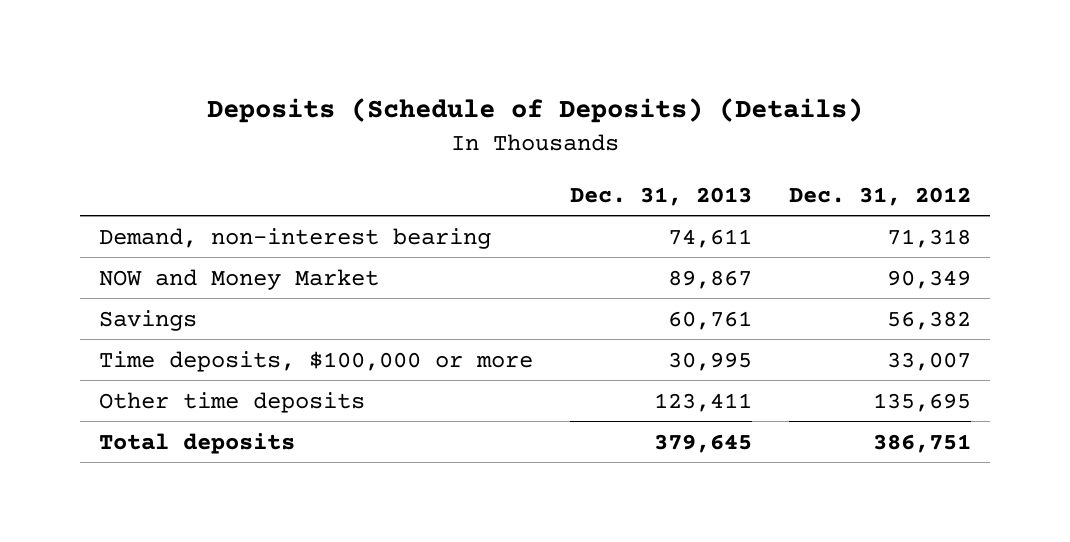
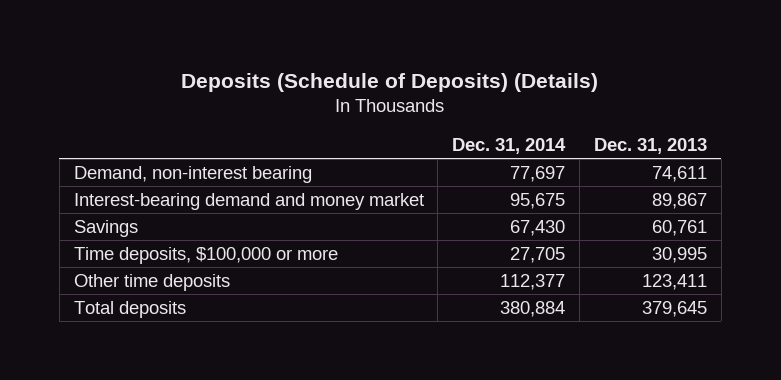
- | Dec. 31, 2013 | Dec. 31, 2012
+ | Dec. 31, 2014 | Dec. 31, 2013
- NOW and Money Market | 89,867 | 90,349
+ Interest-bearing demand and money market | 95,675 | 89,867

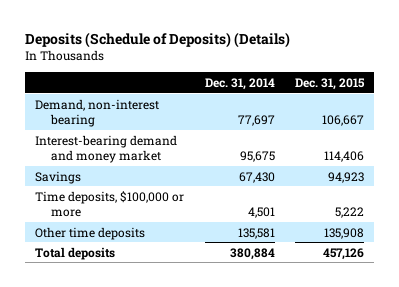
- | Dec. 31, 2014 | Dec. 31, 2013
+ | Dec. 31, 2014 | Dec. 31, 2015
- Time deposits, $100,000 or more | 27,705 | 30,995
- Other time deposits | 112,377 | 123,411
+ Time deposits, $100,000 or more | 4,501 | 5,222
+ Other time deposits | 135,581 | 135,908

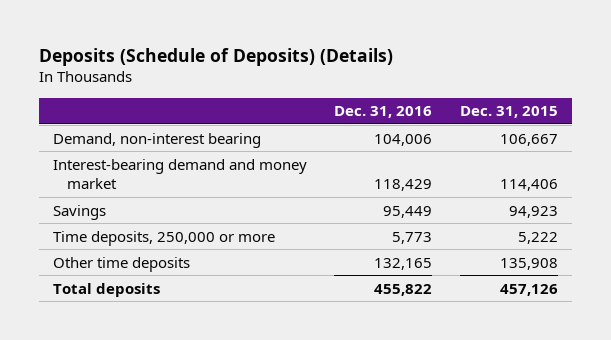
- | Dec. 31, 2014 | Dec. 31, 2015
+ | Dec. 31, 2016 | Dec. 31, 2015
- Time deposits, $100,000 or more | 4,501 | 5,222
+ Time deposits, 250,000 or more | 5,773 | 5,222

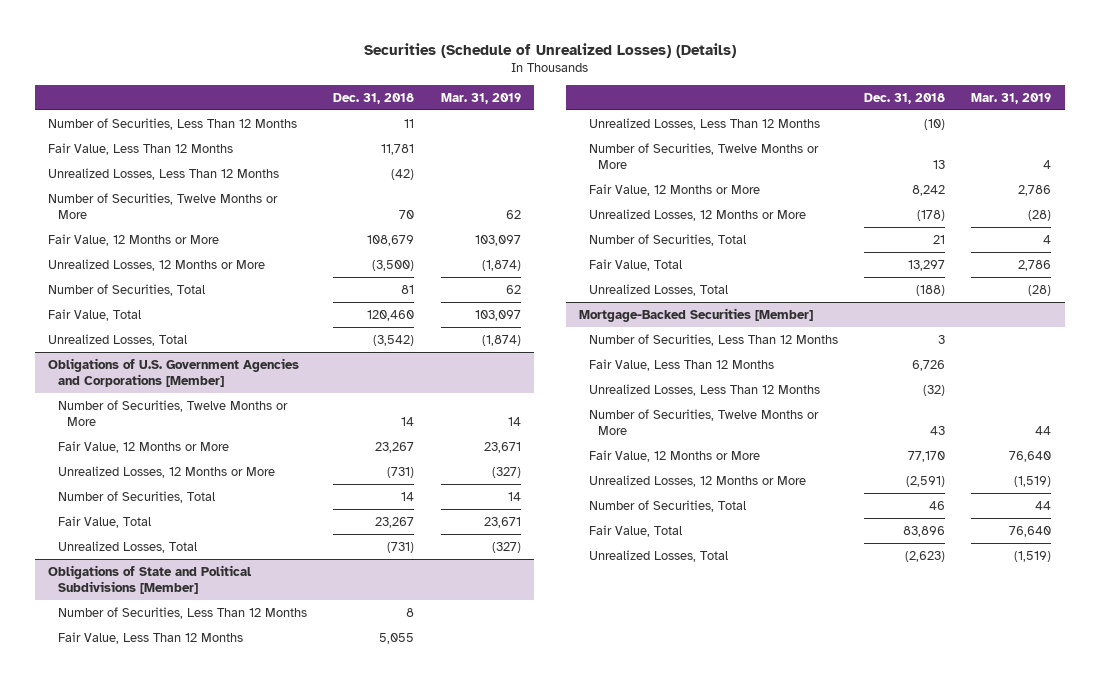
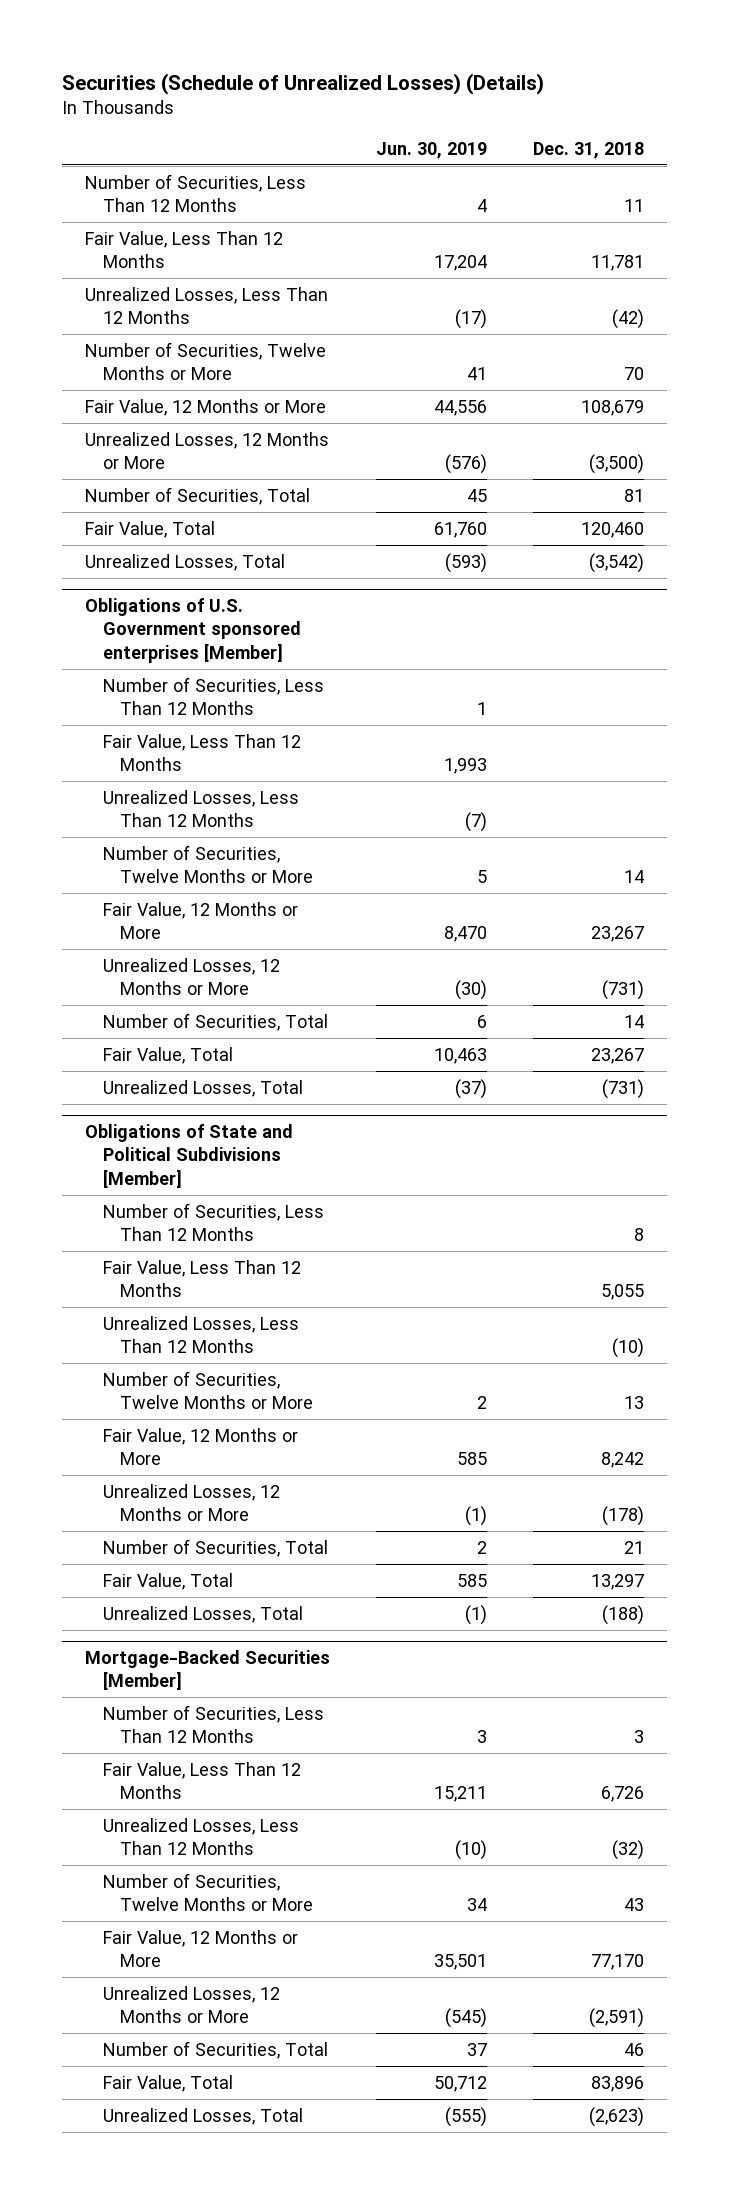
- | Dec. 31, 2018 | Mar. 31, 2019
+ | Jun. 30, 2019 | Dec. 31, 2018
- Obligations of U.S. Government Agencies and Corporations [Member]
+ Obligations of U.S. Government sponsored enterprises [Member]
+ Number of Securities, Less Than 12 Months | 1 |
+ Fair Value, Less Than 12 Months | 1,993 |
+ Unrealized Losses, Less Than 12 Months | (7) |

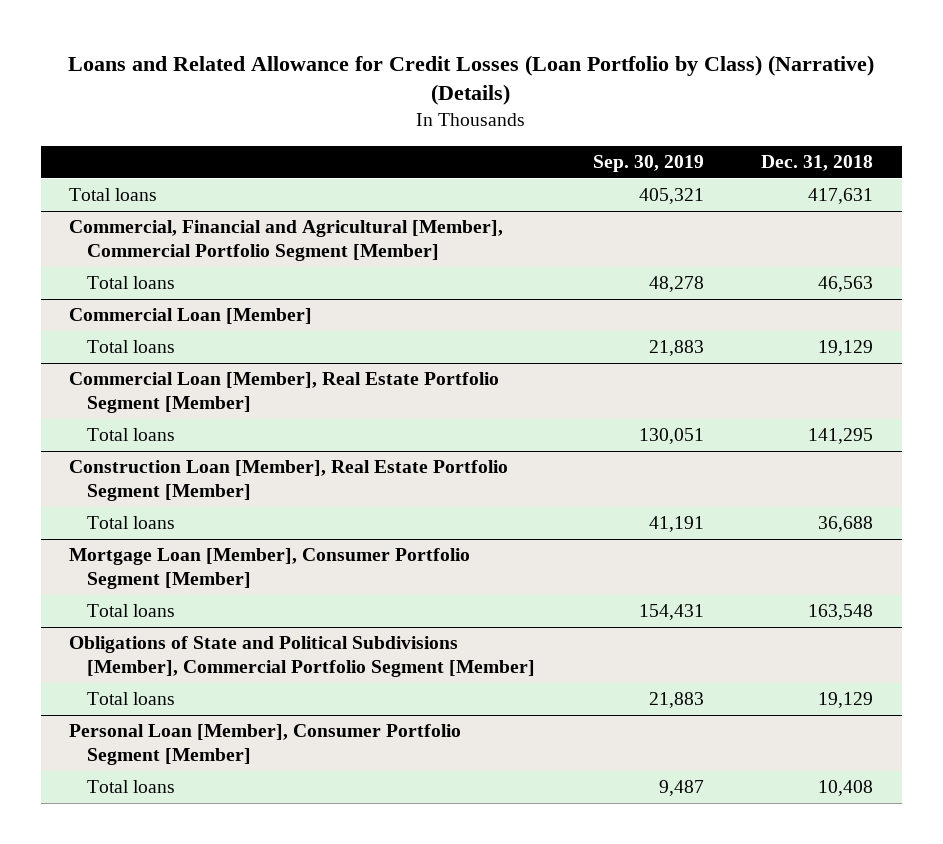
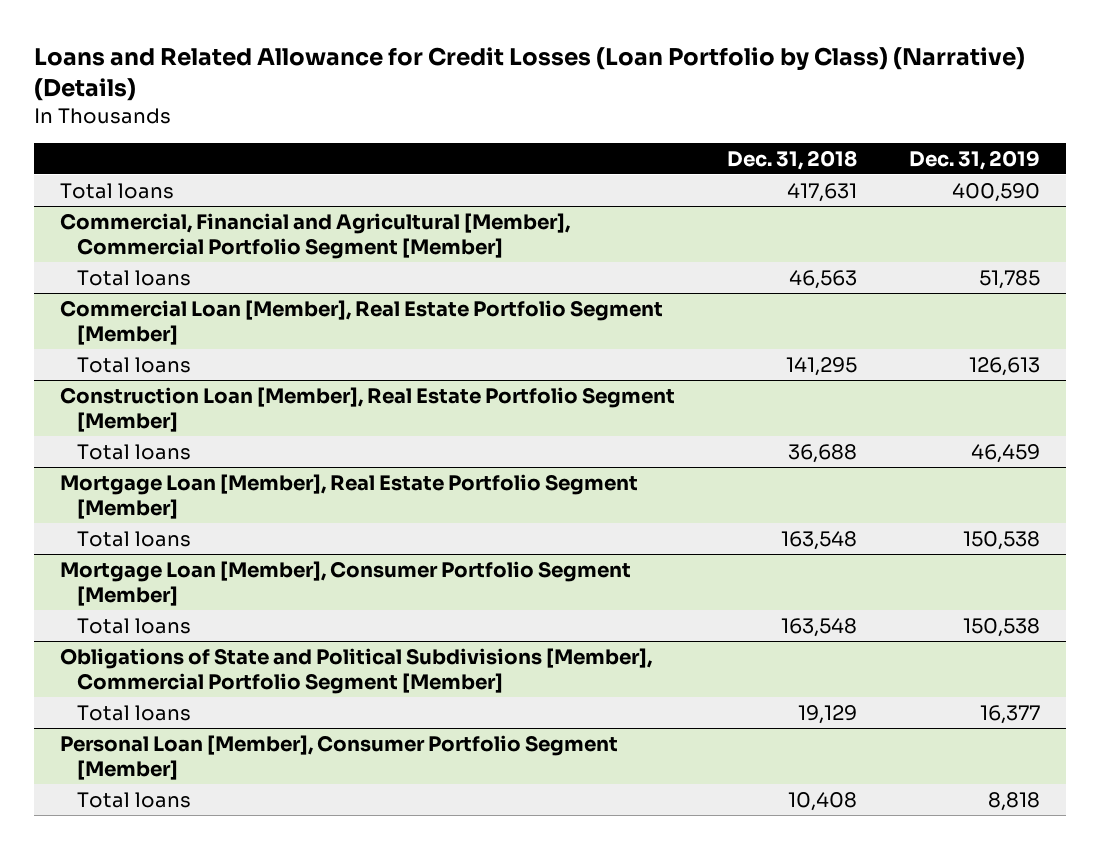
- | Sep. 30, 2019 | Dec. 31, 2018
+ | Dec. 31, 2018 | Dec. 31, 2019
- Commercial Loan [Member]
- Total loans | 21,883 | 19,129
+ Mortgage Loan [Member], Real Estate Portfolio Segment [Member]
+ Total loans | 163,548 | 150,538

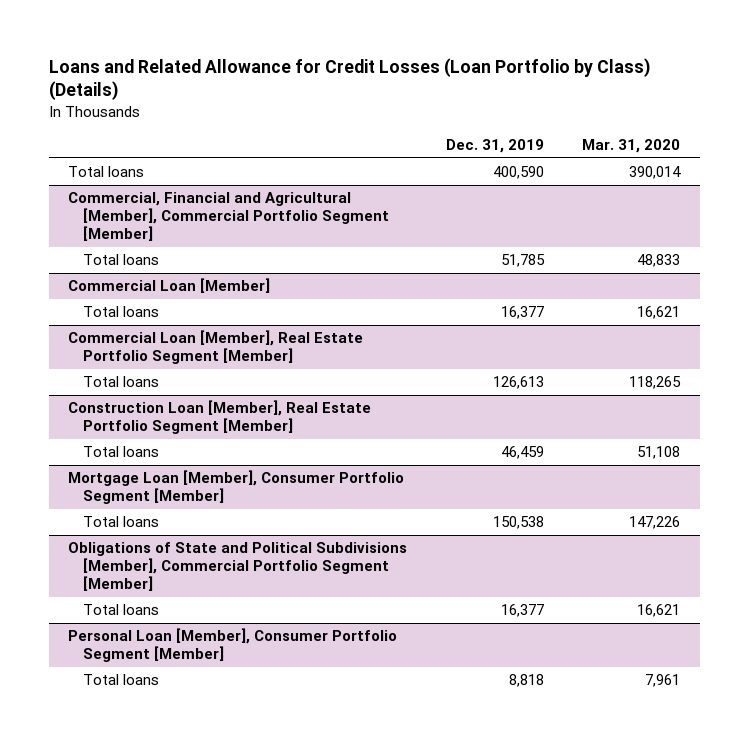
- Loans and Related Allowance for Credit Losses (Loan Portfolio by Class) (Narrative) (Details)
+ Loans and Related Allowance for Credit Losses (Loan Portfolio by Class) (Details)
- | Dec. 31, 2018 | Dec. 31, 2019
+ | Dec. 31, 2019 | Mar. 31, 2020
+ Commercial Loan [Member]
+ Total loans | 16,377 | 16,621
- Mortgage Loan [Member], Real Estate Portfolio Segment [Member]
- Total loans | 163,548 | 150,538

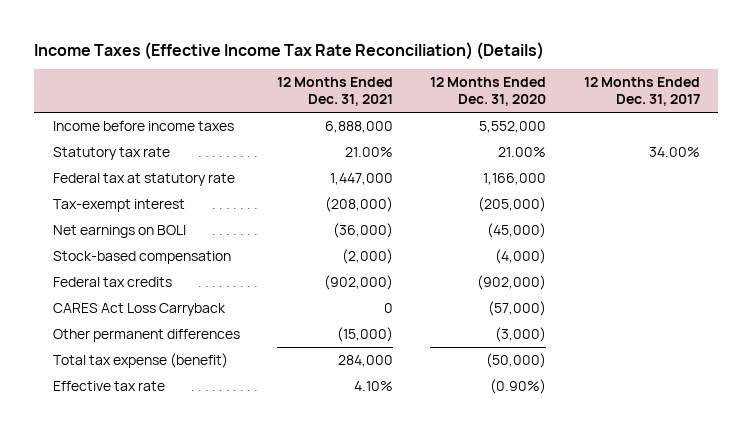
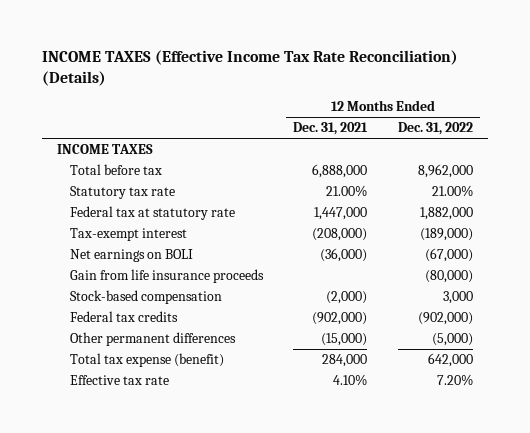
- Income Taxes (Effective Income Tax Rate Reconciliation) (Details)
+ INCOME TAXES (Effective Income Tax Rate Reconciliation) (Details)
- | 12 Months Ended Dec. 31, 2021 | 12 Months Ended Dec. 31, 2020 | 12 Months Ended Dec. 31, 2017
+ | 12 Months Ended Dec. 31, 2021 | 12 Months Ended Dec. 31, 2022
- Income before income taxes | 6,888,000 | 5,552,000 |
+ INCOME TAXES
+ Total before tax | 6,888,000 | 8,962,000
+ Gain from life insurance proceeds | | (80,000)
- CARES Act Loss Carryback | 0 | (57,000) |

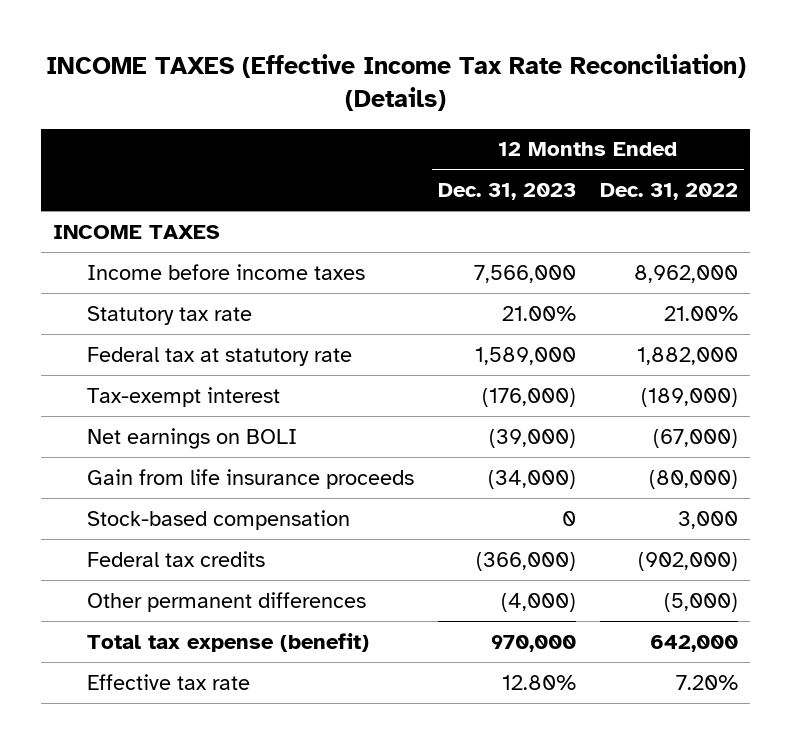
- | 12 Months Ended Dec. 31, 2021 | 12 Months Ended Dec. 31, 2022
+ | 12 Months Ended Dec. 31, 2023 | 12 Months Ended Dec. 31, 2022
- Total before tax | 6,888,000 | 8,962,000
+ Income before income taxes | 7,566,000 | 8,962,000

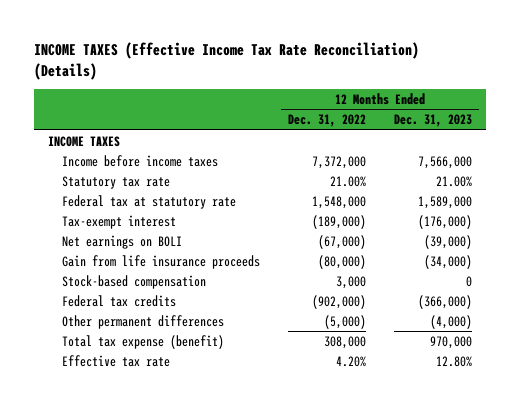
- | 12 Months Ended Dec. 31, 2023 | 12 Months Ended Dec. 31, 2022
+ | 12 Months Ended Dec. 31, 2022 | 12 Months Ended Dec. 31, 2023
- Income before income taxes | 7,566,000 | 8,962,000
+ Income before income taxes | 7,372,000 | 7,566,000
- Federal tax at statutory rate | 1,589,000 | 1,882,000
+ Federal tax at statutory rate | 1,548,000 | 1,589,000
- Total tax expense (benefit) | 970,000 | 642,000
- Effective tax rate | 12.80% | 7.20%
+ Total tax expense (benefit) | 308,000 | 970,000
+ Effective tax rate | 4.20% | 12.80%

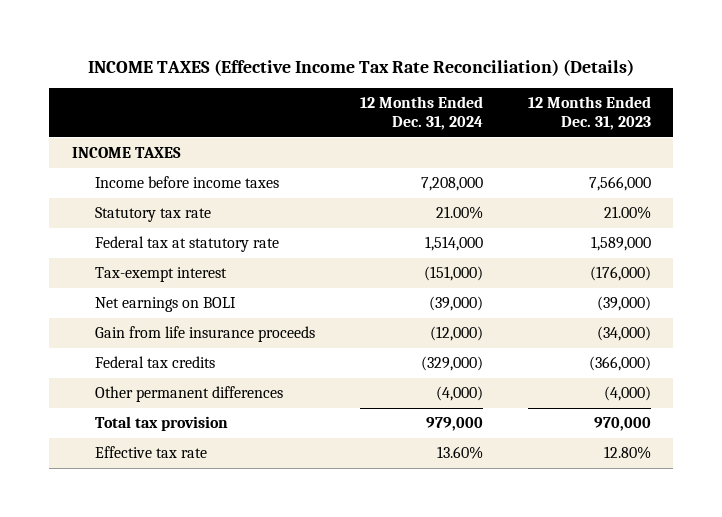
- | 12 Months Ended Dec. 31, 2022 | 12 Months Ended Dec. 31, 2023
+ | 12 Months Ended Dec. 31, 2024 | 12 Months Ended Dec. 31, 2023
- Stock-based compensation | 3,000 | 0
- Total tax expense (benefit) | 308,000 | 970,000
+ Total tax provision | 979,000 | 970,000

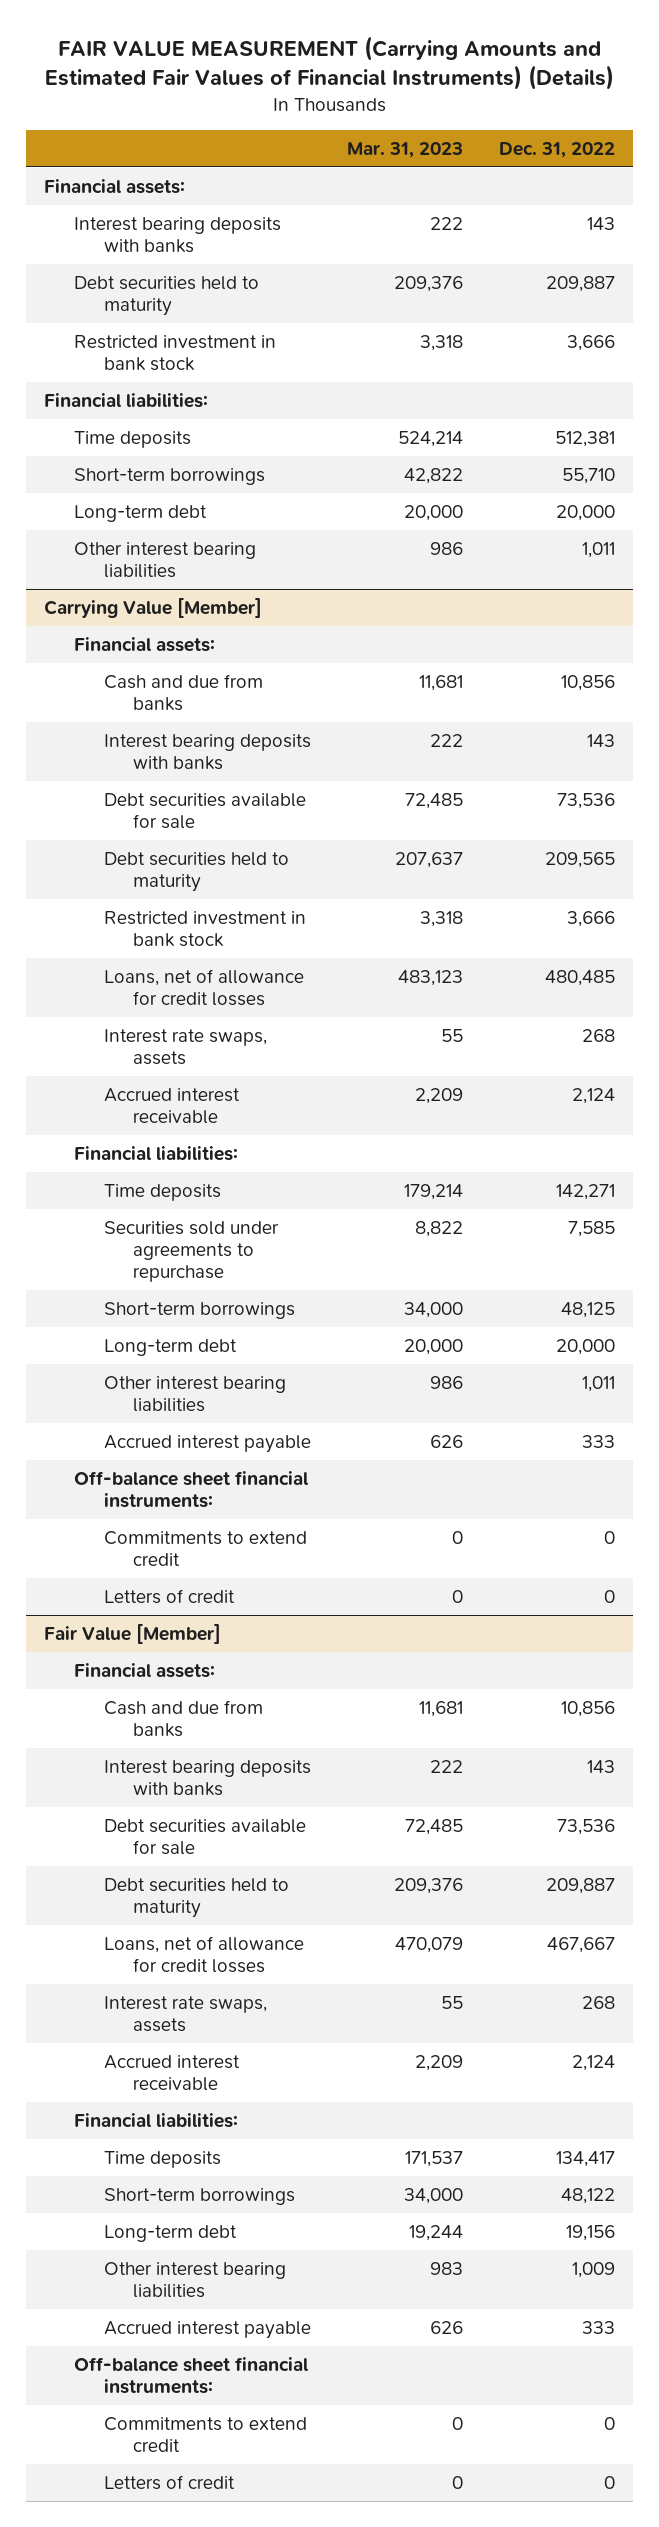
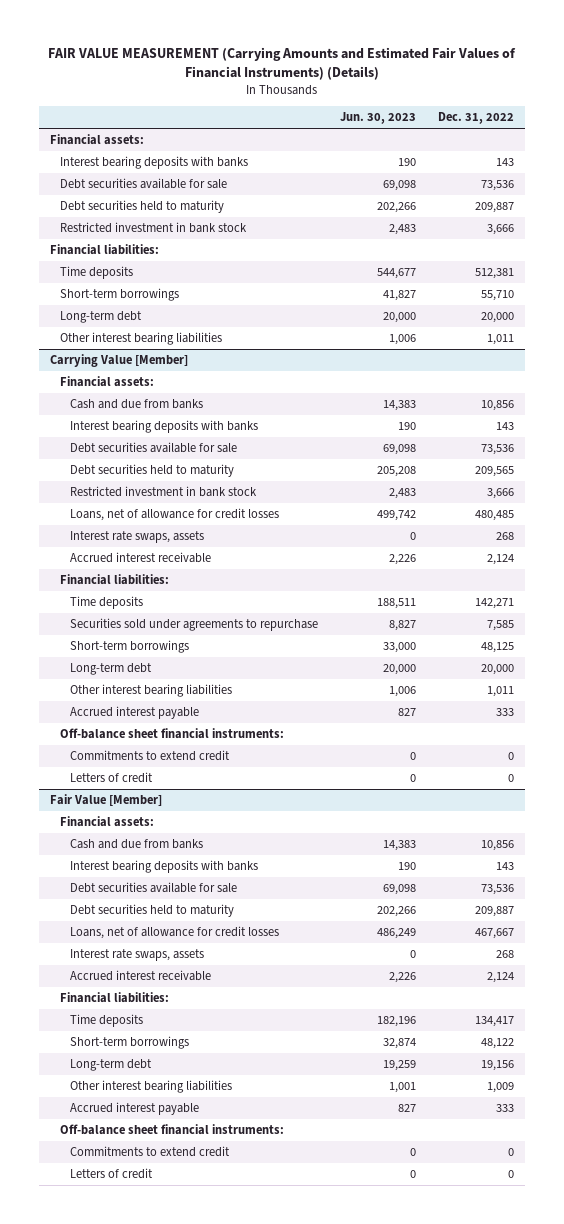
- | Mar. 31, 2023 | Dec. 31, 2022
+ | Jun. 30, 2023 | Dec. 31, 2022
+ Debt securities available for sale | 69,098 | 73,536

